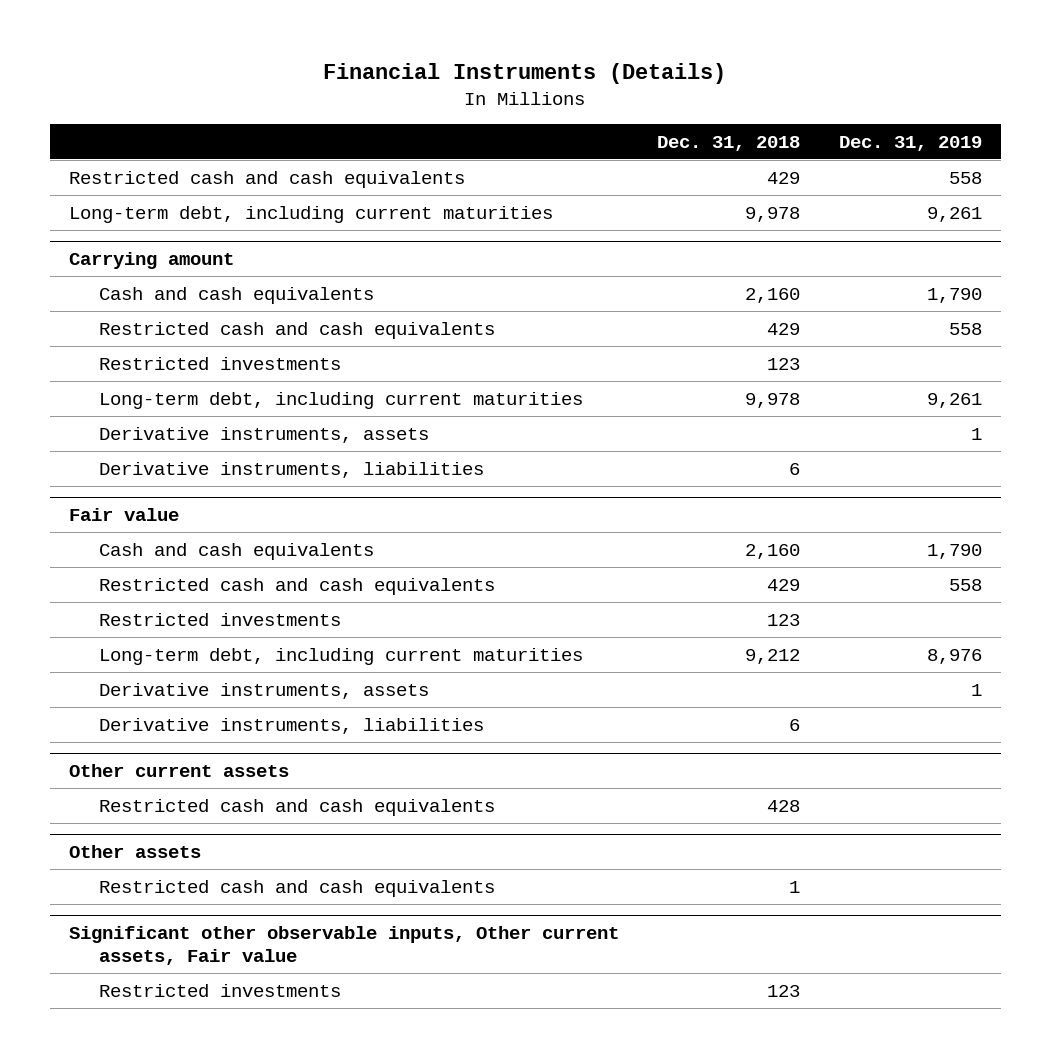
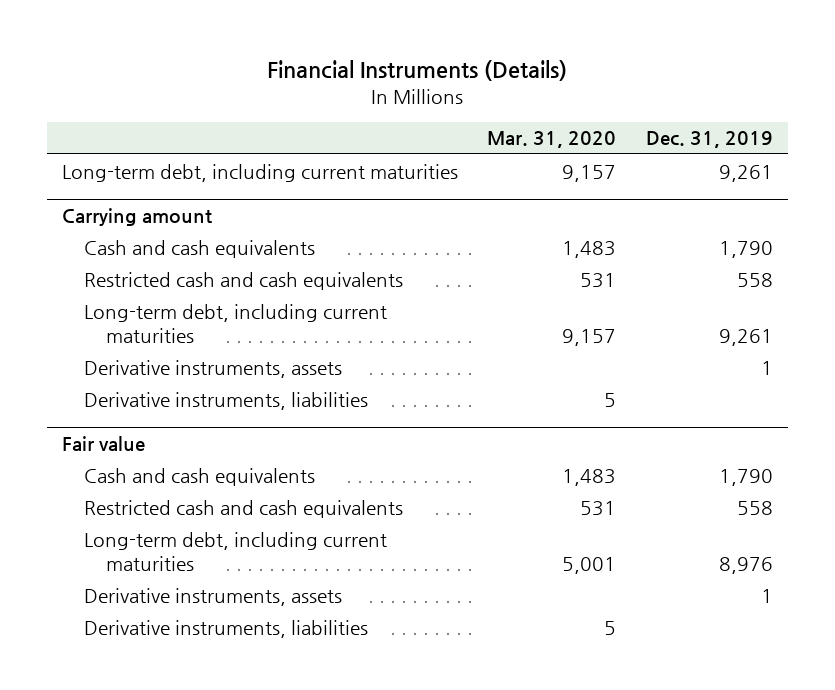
- | Dec. 31, 2018 | Dec. 31, 2019
+ | Mar. 31, 2020 | Dec. 31, 2019
- Restricted cash and cash equivalents | 429 | 558
@ Carrying amount
- Restricted investments | 123 |
@ Fair value
- Restricted investments | 123 |
- Other current assets
- Restricted cash and cash equivalents | 428 |
- Other assets
- Restricted cash and cash equivalents | 1 |
- Significant other observable inputs, Other current assets, Fair value
- Restricted investments | 123 |

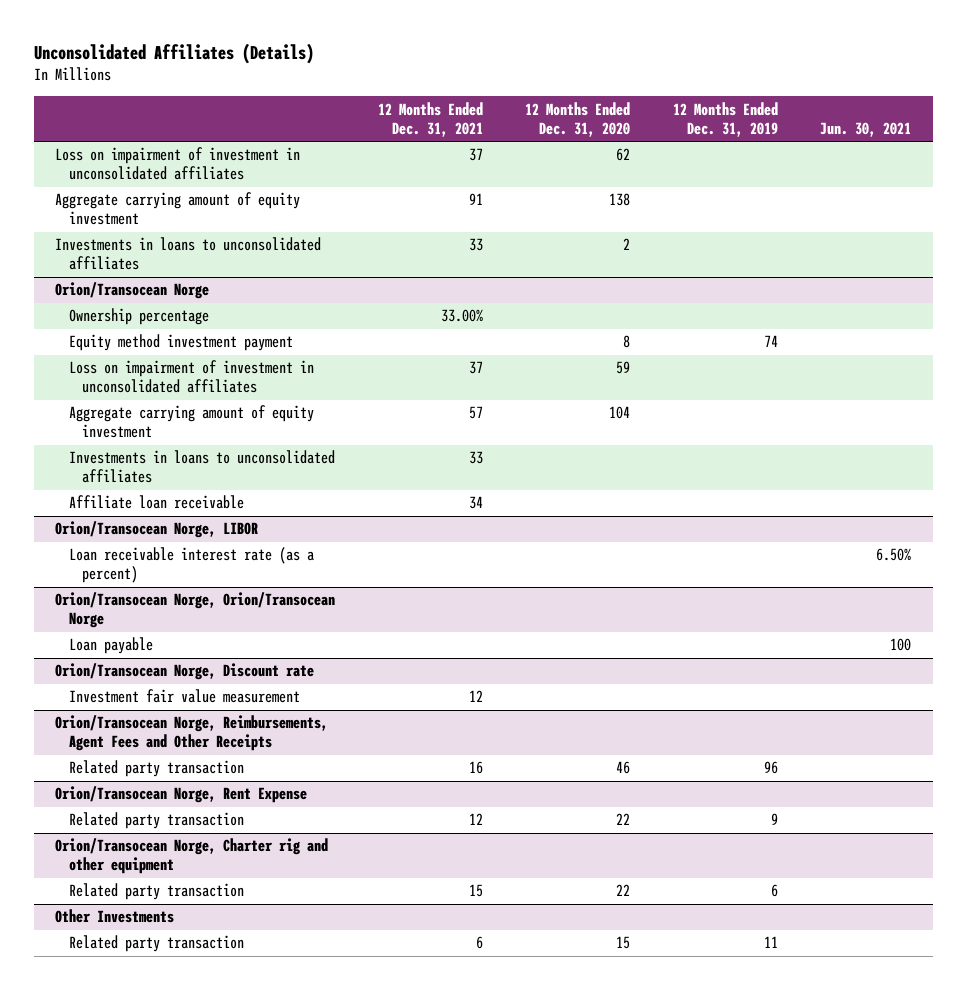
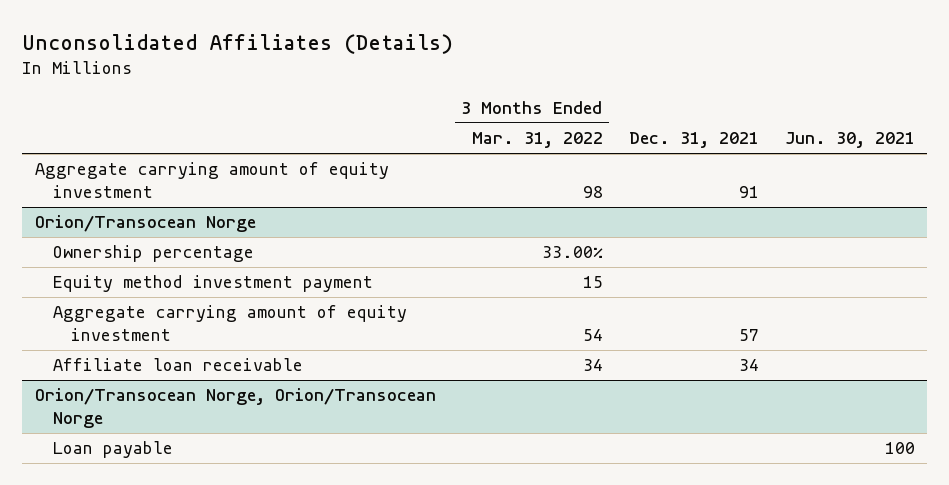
- | 12 Months Ended Dec. 31, 2021 | 12 Months Ended Dec. 31, 2020 | 12 Months Ended Dec. 31, 2019 | Jun. 30, 2021
+ | 3 Months Ended Mar. 31, 2022 | Dec. 31, 2021 | Jun. 30, 2021
- Loss on impairment of investment in unconsolidated affiliates | 37 | 62 | |
- Investments in loans to unconsolidated affiliates | 33 | 2 | |
@ Orion/Transocean Norge
- Loss on impairment of investment in unconsolidated affiliates | 37 | 59 | |
- Investments in loans to unconsolidated affiliates | 33 | | |
- Orion/Transocean Norge, LIBOR
- Loan receivable interest rate (as a percent) | | | | 6.50%
- Orion/Transocean Norge, Discount rate
- Investment fair value measurement | 12 | | |
- Orion/Transocean Norge, Reimbursements, Agent Fees and Other Receipts
- Related party transaction | 16 | 46 | 96 |
- Orion/Transocean Norge, Rent Expense
- Related party transaction | 12 | 22 | 9 |
- Orion/Transocean Norge, Charter rig and other equipment
- Related party transaction | 15 | 22 | 6 |
- Other Investments
- Related party transaction | 6 | 15 | 11 |

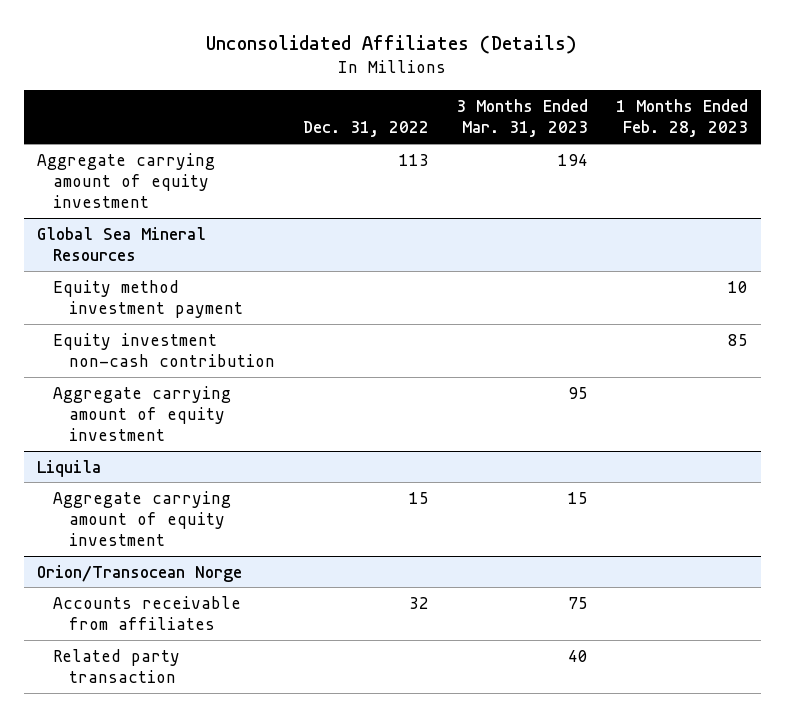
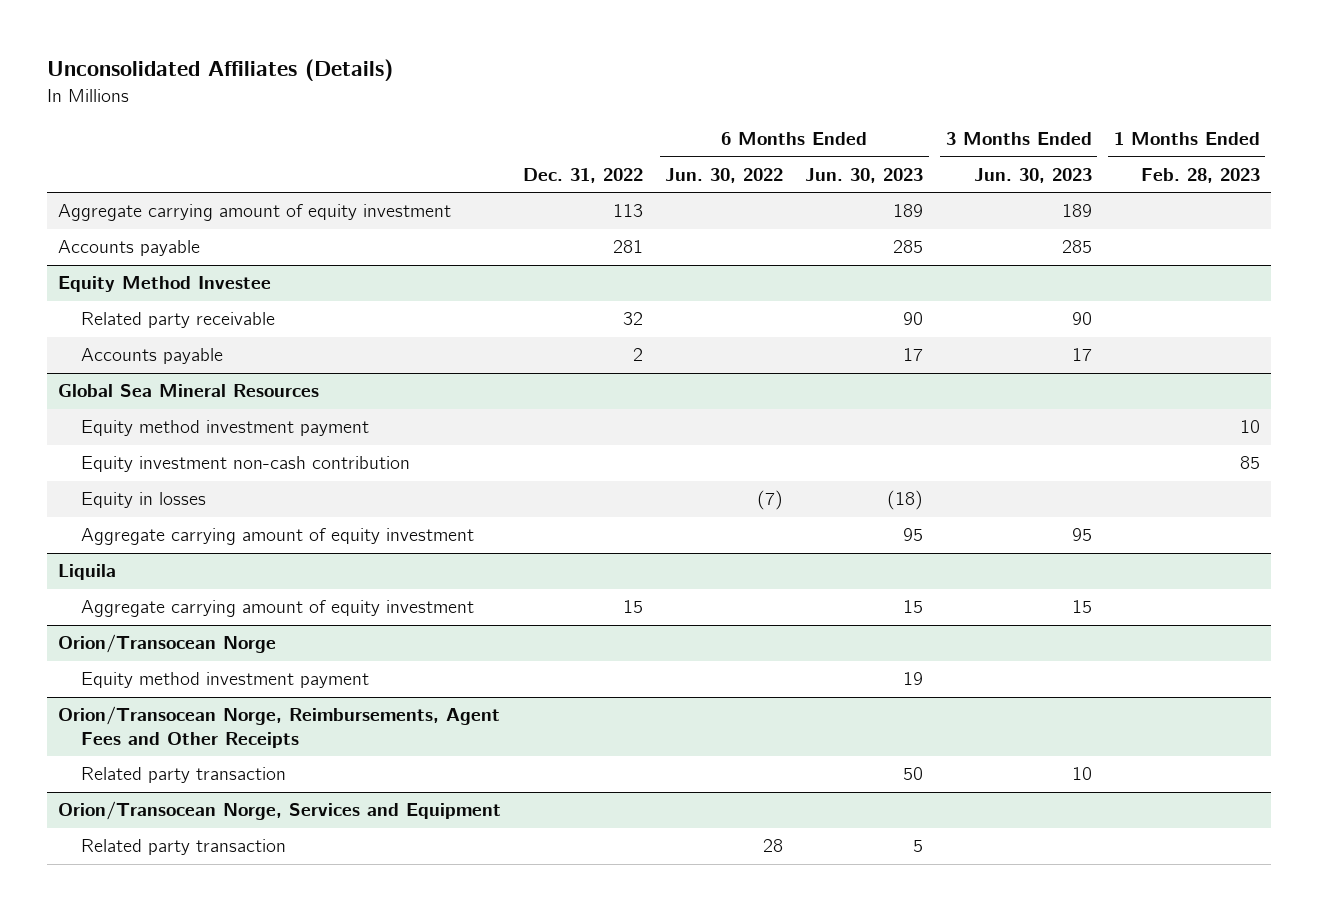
- | Dec. 31, 2022 | 3 Months Ended Mar. 31, 2023 | 1 Months Ended Feb. 28, 2023
+ | Dec. 31, 2022 | 6 Months Ended Jun. 30, 2022 | 6 Months Ended Jun. 30, 2023 | 3 Months Ended Jun. 30, 2023 | 1 Months Ended Feb. 28, 2023
+ Accounts payable | 281 | | 285 | 285 |
+ Equity Method Investee
+ Related party receivable | 32 | | 90 | 90 |
+ Accounts payable | 2 | | 17 | 17 |
@ Global Sea Mineral Resources
+ Equity in losses | | (7) | (18) | |
@ Orion/Transocean Norge
- Accounts receivable from affiliates | 32 | 75 |
- Related party transaction | | 40 |
+ Equity method investment payment | | | 19 | |
+ Orion/Transocean Norge, Reimbursements, Agent Fees and Other Receipts
+ Related party transaction | | | 50 | 10 |
+ Orion/Transocean Norge, Services and Equipment
+ Related party transaction | | 28 | 5 | |

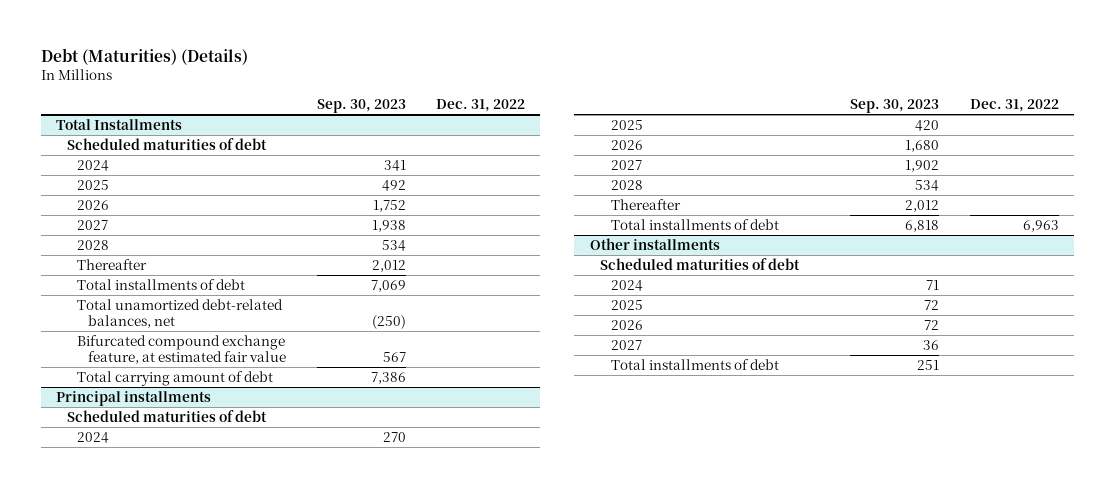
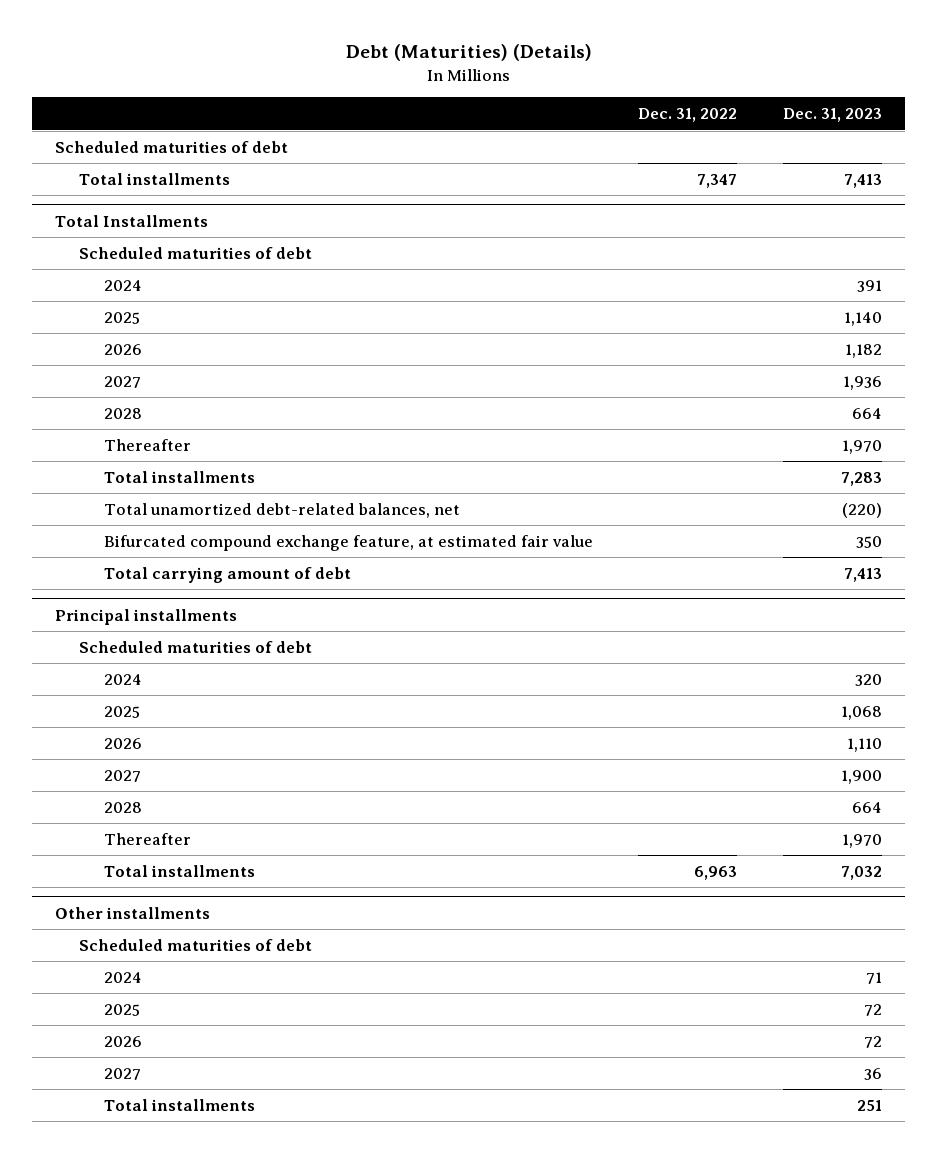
- | Sep. 30, 2023 | Dec. 31, 2022
+ | Dec. 31, 2022 | Dec. 31, 2023
+ Scheduled maturities of debt
+ Total installments | 7,347 | 7,413
@ Total Installments
- Total installments of debt | 7,069 |
+ Total installments | | 7,283
@ Principal installments
- Total installments of debt | 6,818 | 6,963
+ Total installments | 6,963 | 7,032
@ Other installments
- Total installments of debt | 251 |
+ Total installments | | 251

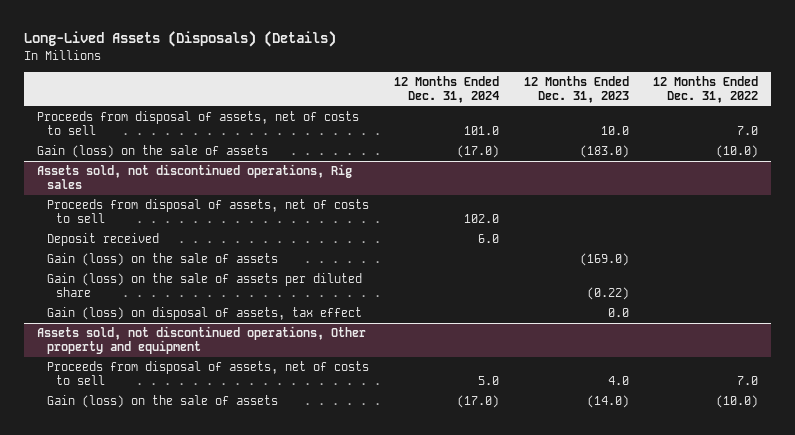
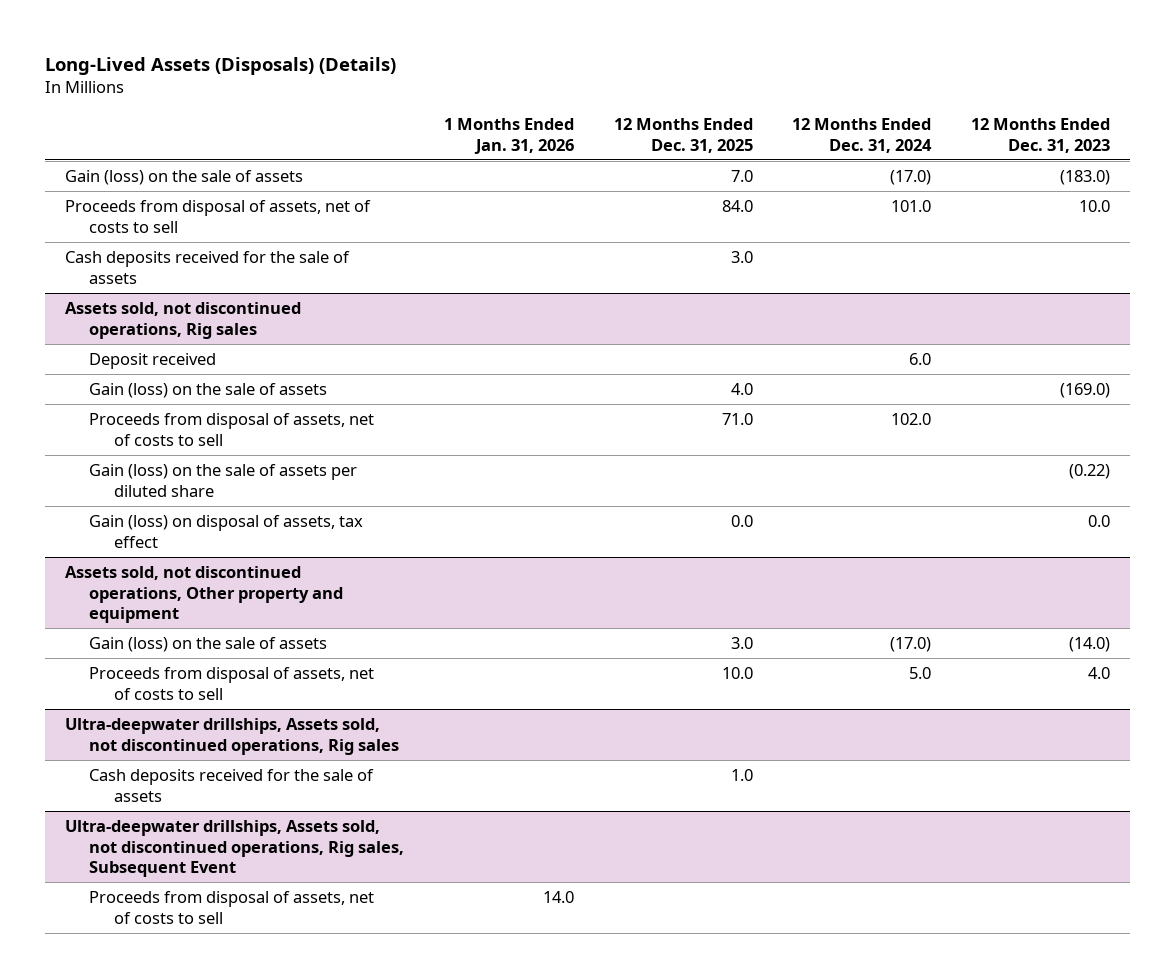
- | 12 Months Ended Dec. 31, 2024 | 12 Months Ended Dec. 31, 2023 | 12 Months Ended Dec. 31, 2022
+ | 1 Months Ended Jan. 31, 2026 | 12 Months Ended Dec. 31, 2025 | 12 Months Ended Dec. 31, 2024 | 12 Months Ended Dec. 31, 2023
moved down: Proceeds from disposal of assets, net of costs to sell | | 84.0 | 101.0 | 10.0
+ Cash deposits received for the sale of assets | | 3.0 | |
@ Assets sold, not discontinued operations, Rig sales
moved down: Proceeds from disposal of assets, net of costs to sell | | 71.0 | 102.0 |
@ Assets sold, not discontinued operations, Other property and equipment
moved down: Proceeds from disposal of assets, net of costs to sell | | 10.0 | 5.0 | 4.0
+ Ultra-deepwater drillships, Assets sold, not discontinued operations, Rig sales
+ Cash deposits received for the sale of assets | | 1.0 | |
+ Ultra-deepwater drillships, Assets sold, not discontinued operations, Rig sales, Subsequent Event
+ Proceeds from disposal of assets, net of costs to sell | 14.0 | | |

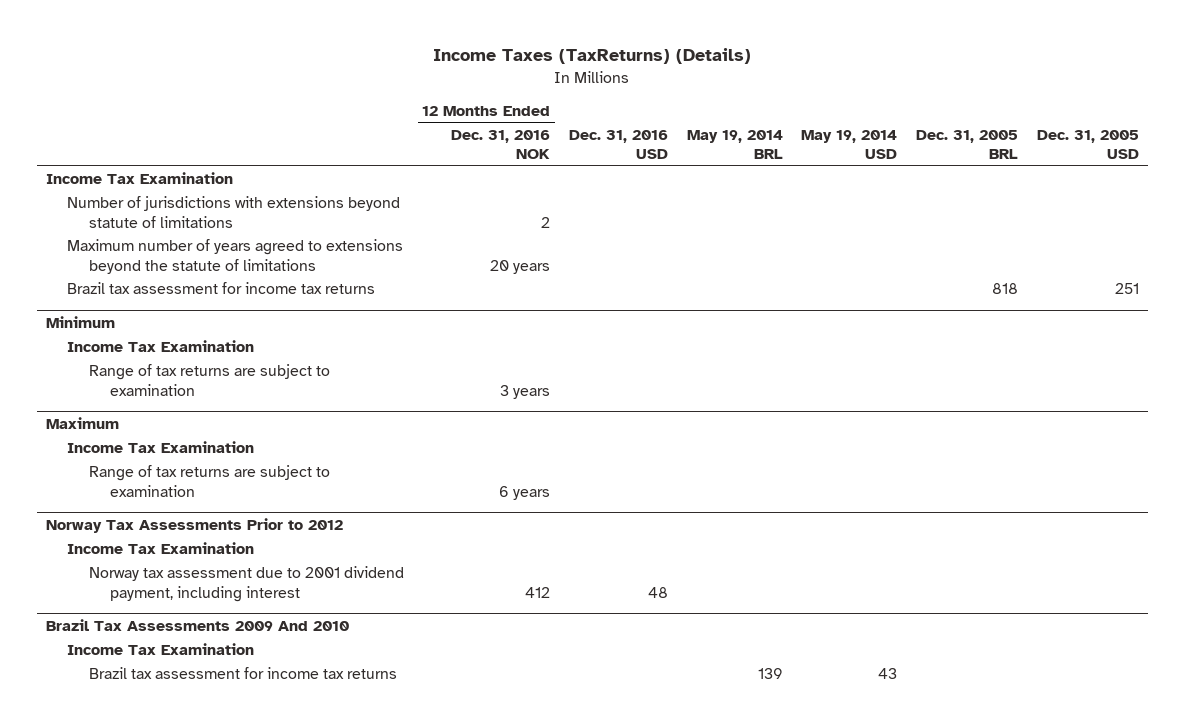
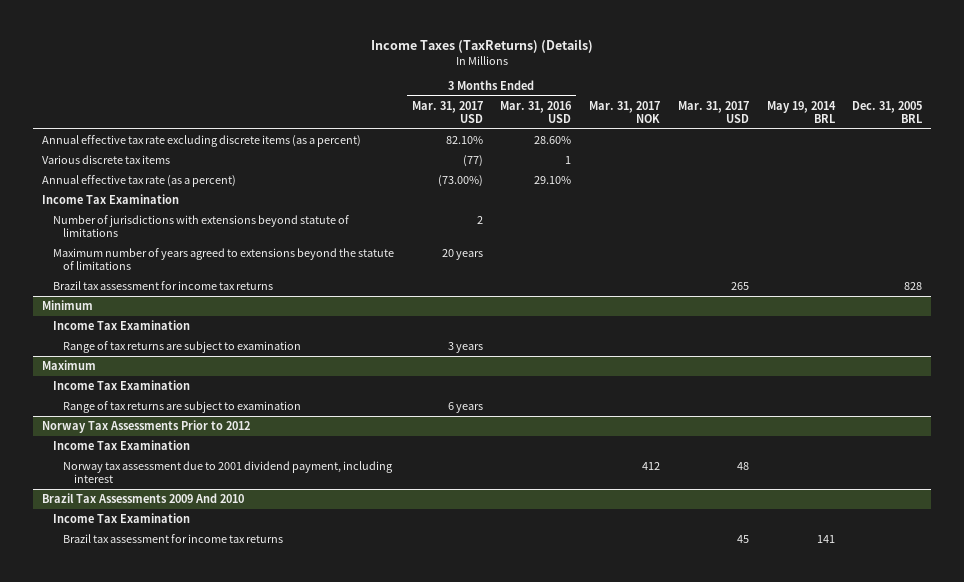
- | 12 Months Ended Dec. 31, 2016 NOK | Dec. 31, 2016 USD | May 19, 2014 BRL | May 19, 2014 USD | Dec. 31, 2005 BRL | Dec. 31, 2005 USD
+ | 3 Months Ended Mar. 31, 2017 USD | 3 Months Ended Mar. 31, 2016 USD | Mar. 31, 2017 NOK | Mar. 31, 2017 USD | May 19, 2014 BRL | Dec. 31, 2005 BRL
+ Annual effective tax rate excluding discrete items (as a percent) | 82.10% | 28.60% | | | |
+ Various discrete tax items | (77) | 1 | | | |
+ Annual effective tax rate (as a percent) | (73.00%) | 29.10% | | | |
- Brazil tax assessment for income tax returns | | | | | 818 | 251
+ Brazil tax assessment for income tax returns | | | | 265 | | 828
@ Brazil Tax Assessments 2009 And 2010
- Brazil tax assessment for income tax returns | | | 139 | 43 | |
+ Brazil tax assessment for income tax returns | | | | 45 | 141 |

